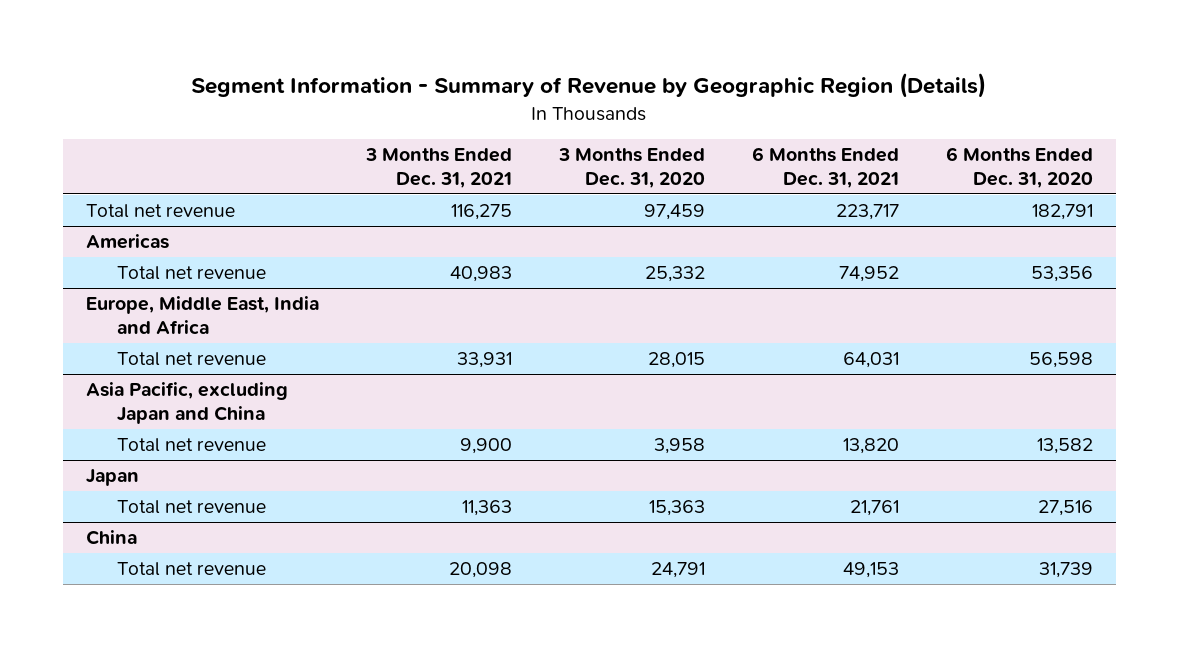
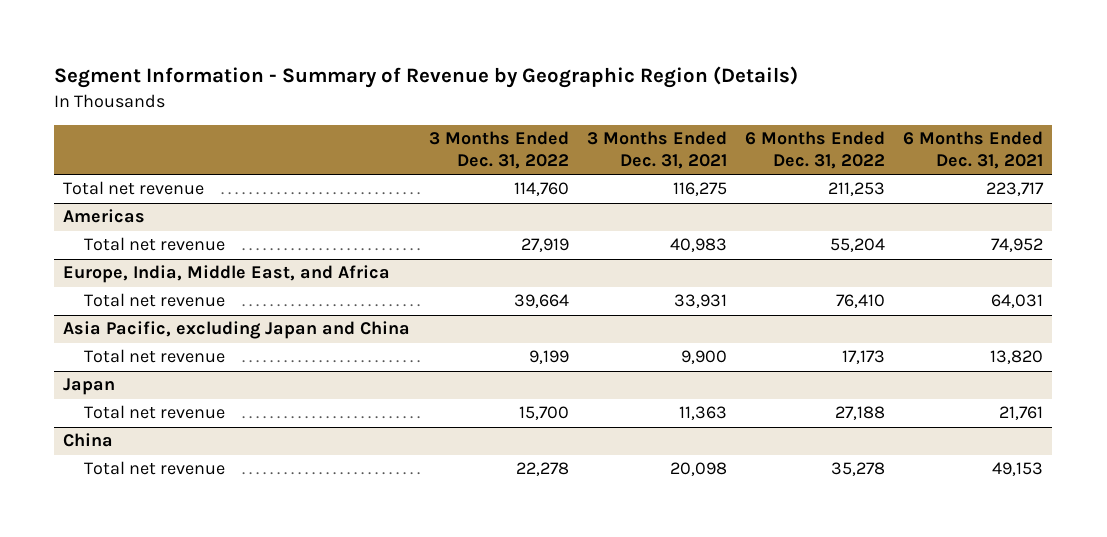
- | 3 Months Ended Dec. 31, 2021 | 3 Months Ended Dec. 31, 2020 | 6 Months Ended Dec. 31, 2021 | 6 Months Ended Dec. 31, 2020
+ | 3 Months Ended Dec. 31, 2022 | 3 Months Ended Dec. 31, 2021 | 6 Months Ended Dec. 31, 2022 | 6 Months Ended Dec. 31, 2021
- Europe, Middle East, India and Africa
+ Europe, India, Middle East, and Africa

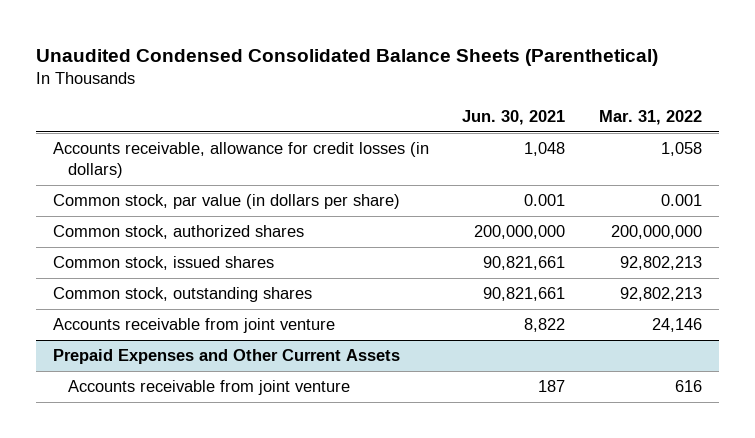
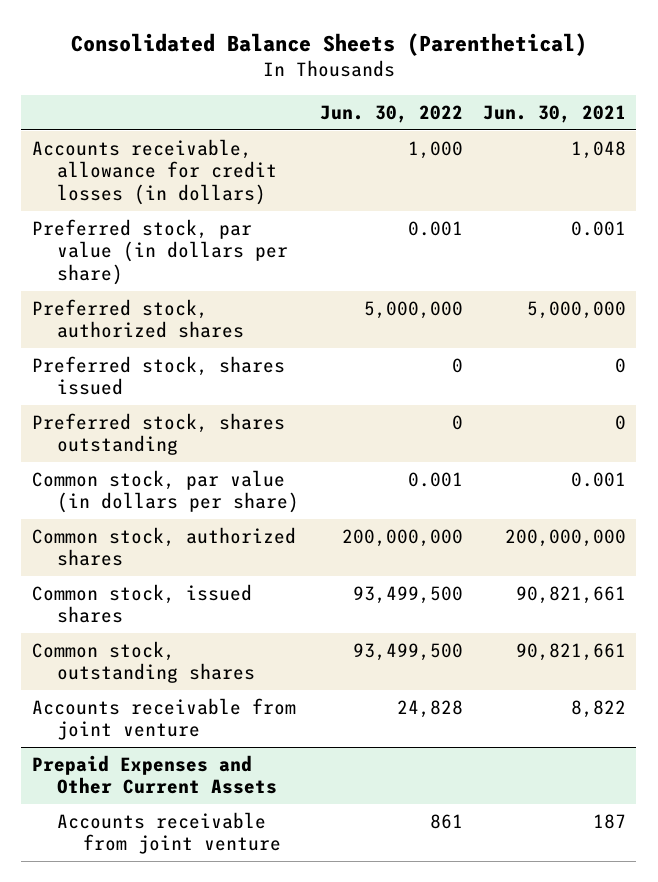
- Unaudited Condensed Consolidated Balance Sheets (Parenthetical)
+ Consolidated Balance Sheets (Parenthetical)
- | Jun. 30, 2021 | Mar. 31, 2022
+ | Jun. 30, 2022 | Jun. 30, 2021
+ Preferred stock, par value (in dollars per share) | 0.001 | 0.001
+ Preferred stock, authorized shares | 5,000,000 | 5,000,000
+ Preferred stock, shares issued | 0 | 0
+ Preferred stock, shares outstanding | 0 | 0

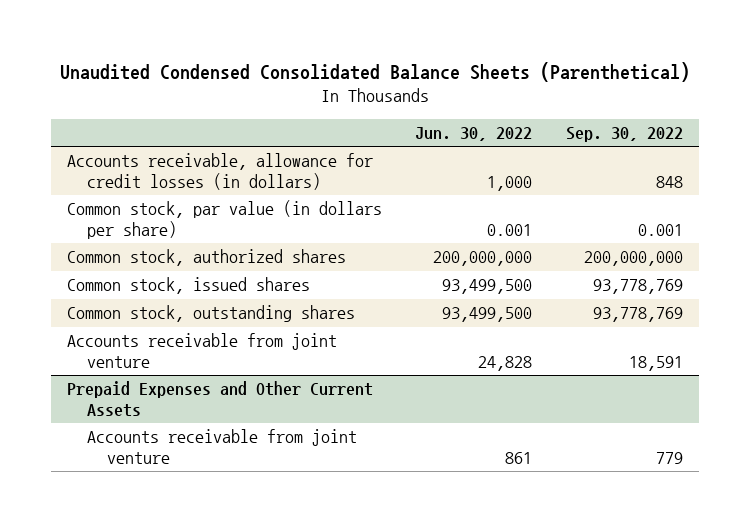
- Consolidated Balance Sheets (Parenthetical)
+ Unaudited Condensed Consolidated Balance Sheets (Parenthetical)
- | Jun. 30, 2022 | Jun. 30, 2021
+ | Jun. 30, 2022 | Sep. 30, 2022
- Preferred stock, par value (in dollars per share) | 0.001 | 0.001
- Preferred stock, authorized shares | 5,000,000 | 5,000,000
- Preferred stock, shares issued | 0 | 0
- Preferred stock, shares outstanding | 0 | 0

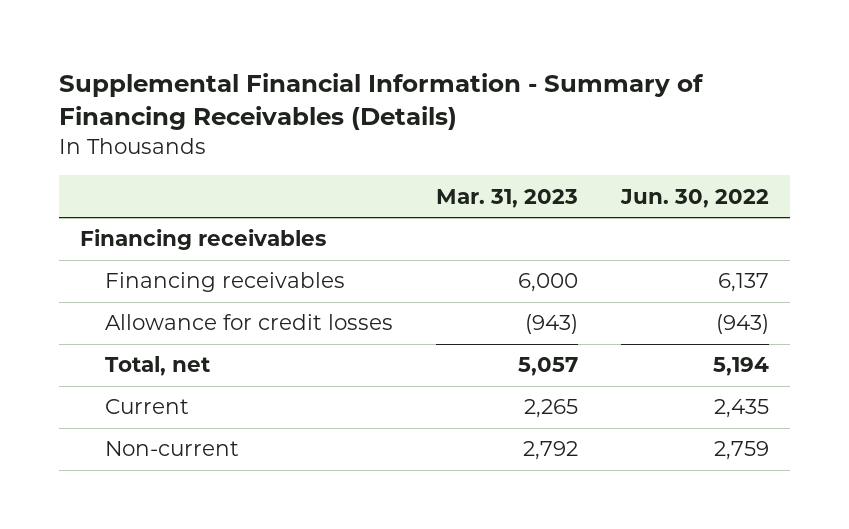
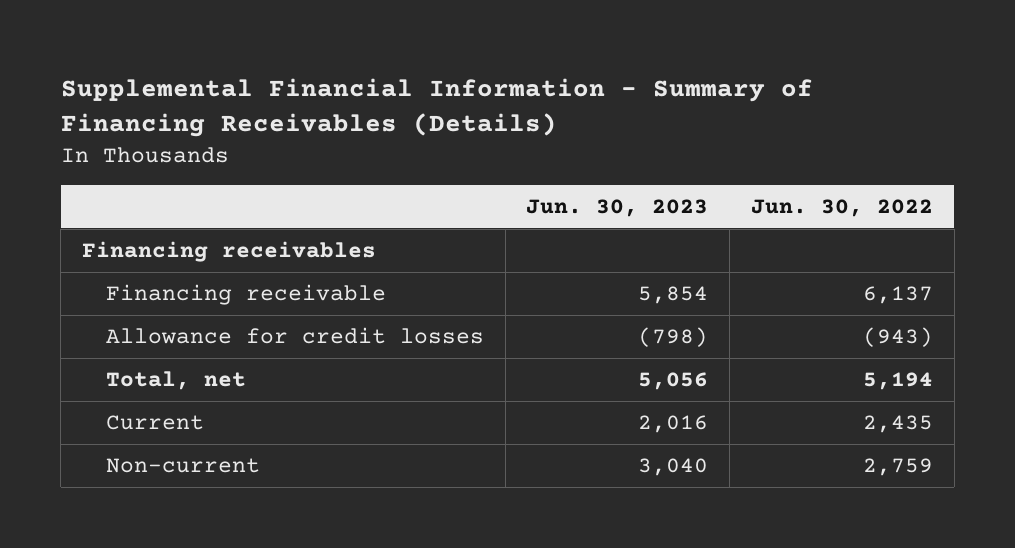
- | Mar. 31, 2023 | Jun. 30, 2022
+ | Jun. 30, 2023 | Jun. 30, 2022
- Financing receivables | 6,000 | 6,137
+ Financing receivable | 5,854 | 6,137

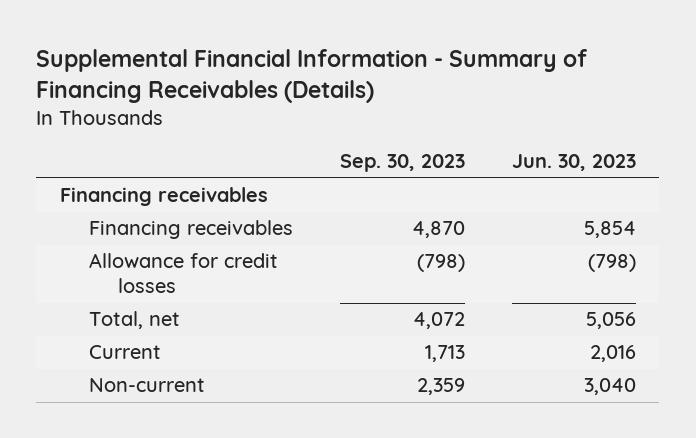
- | Jun. 30, 2023 | Jun. 30, 2022
+ | Sep. 30, 2023 | Jun. 30, 2023
- Financing receivable | 5,854 | 6,137
+ Financing receivables | 4,870 | 5,854

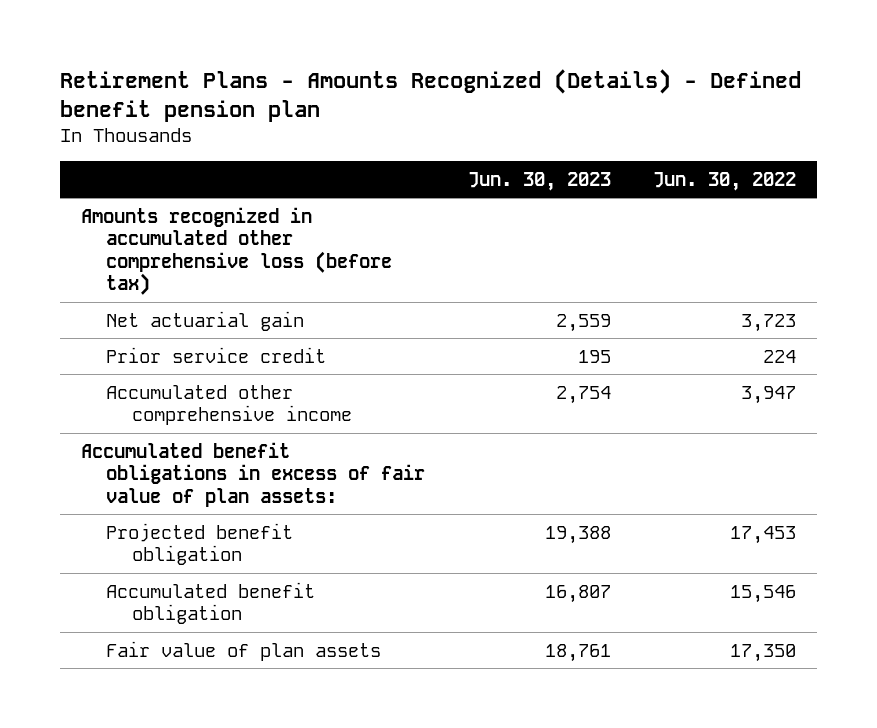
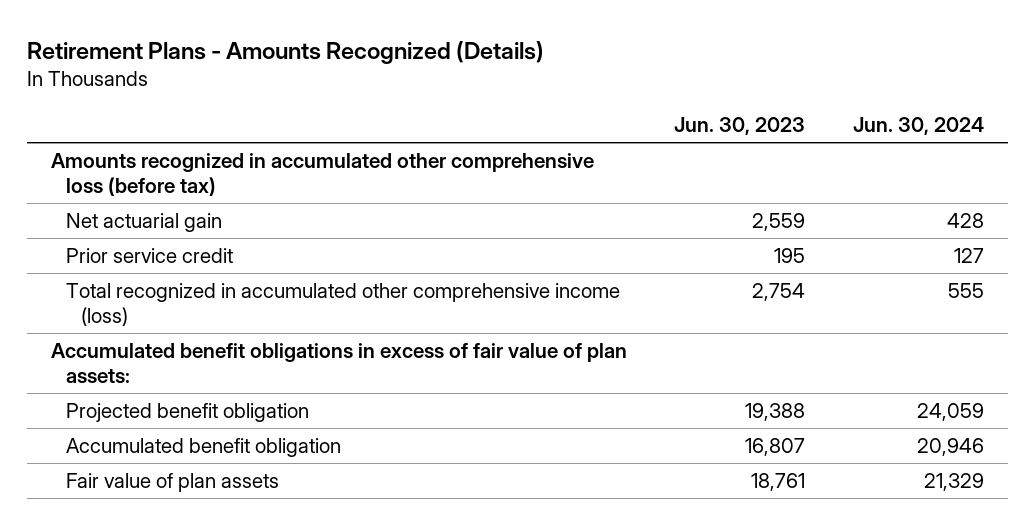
- Retirement Plans - Amounts Recognized (Details) - Defined benefit pension plan
+ Retirement Plans - Amounts Recognized (Details)
- | Jun. 30, 2023 | Jun. 30, 2022
+ | Jun. 30, 2023 | Jun. 30, 2024
- Accumulated other comprehensive income | 2,754 | 3,947
+ Total recognized in accumulated other comprehensive income (loss) | 2,754 | 555

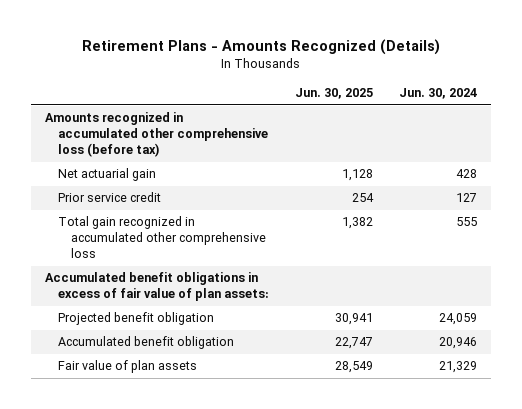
- | Jun. 30, 2023 | Jun. 30, 2024
+ | Jun. 30, 2025 | Jun. 30, 2024
- Total recognized in accumulated other comprehensive income (loss) | 2,754 | 555
+ Total gain recognized in accumulated other comprehensive loss | 1,382 | 555

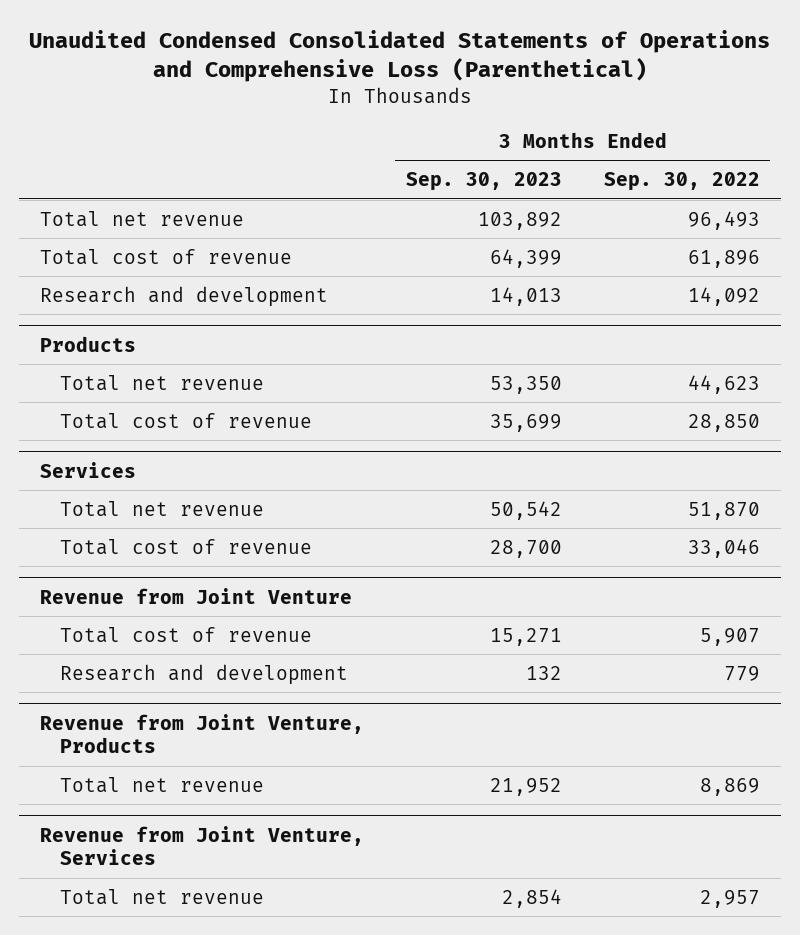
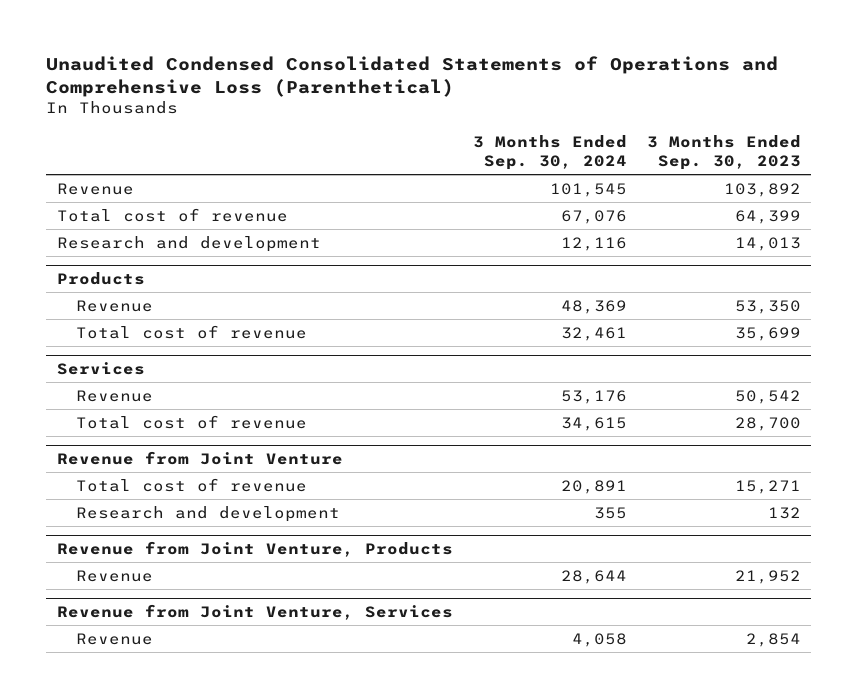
- | 3 Months Ended Sep. 30, 2023 | 3 Months Ended Sep. 30, 2022
+ | 3 Months Ended Sep. 30, 2024 | 3 Months Ended Sep. 30, 2023
- Total net revenue | 103,892 | 96,493
+ Revenue | 101,545 | 103,892
@ Products
- Total net revenue | 53,350 | 44,623
+ Revenue | 48,369 | 53,350
@ Services
- Total net revenue | 50,542 | 51,870
+ Revenue | 53,176 | 50,542
@ Revenue from Joint Venture, Products
- Total net revenue | 21,952 | 8,869
+ Revenue | 28,644 | 21,952
@ Revenue from Joint Venture, Services
- Total net revenue | 2,854 | 2,957
+ Revenue | 4,058 | 2,854

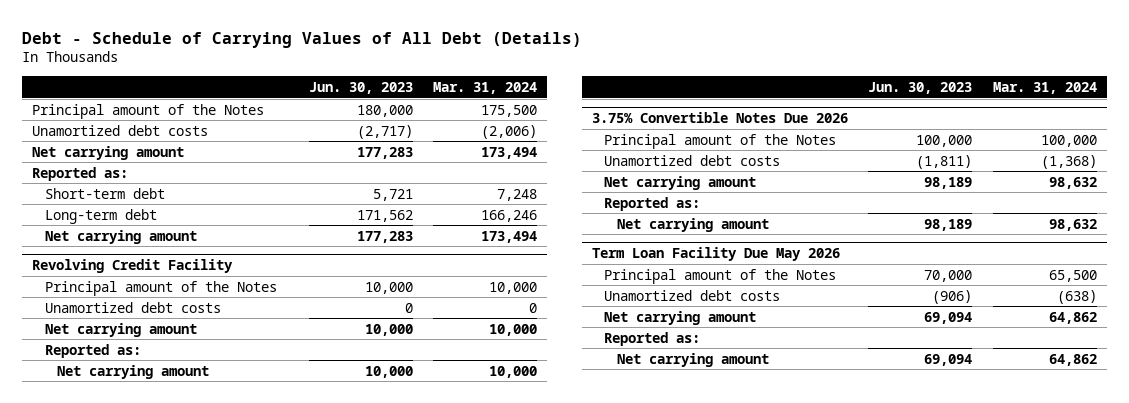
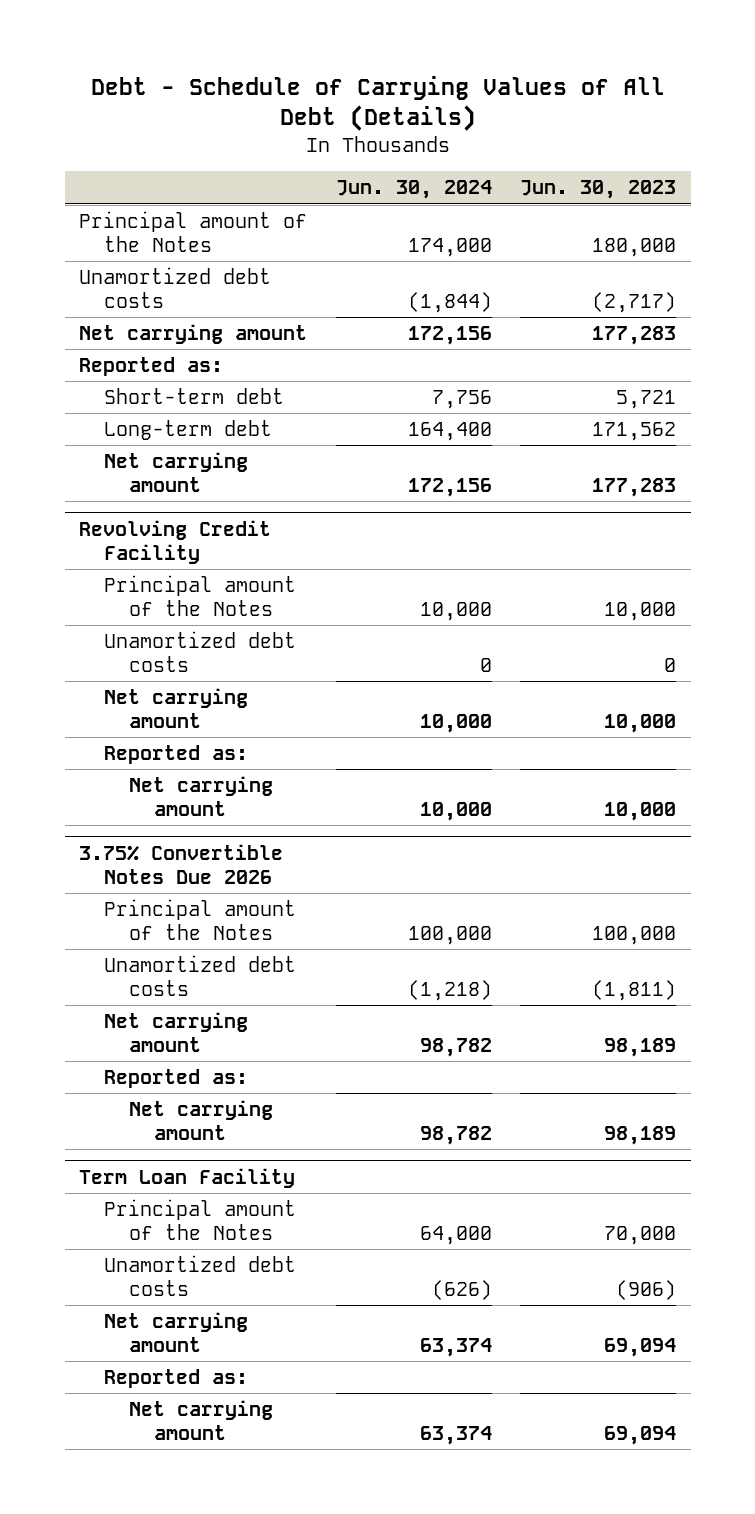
- | Jun. 30, 2023 | Mar. 31, 2024
+ | Jun. 30, 2024 | Jun. 30, 2023
- Term Loan Facility Due May 2026
+ Term Loan Facility

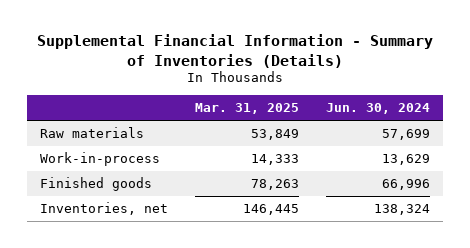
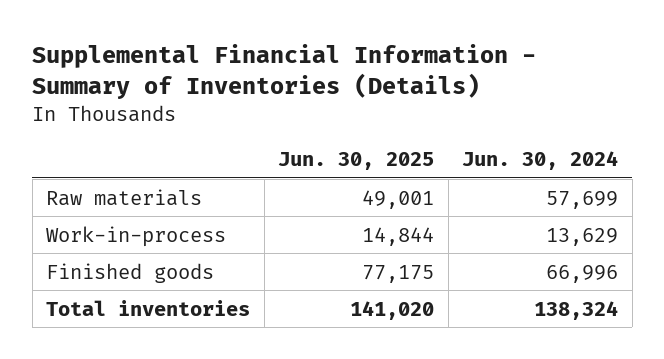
- | Mar. 31, 2025 | Jun. 30, 2024
+ | Jun. 30, 2025 | Jun. 30, 2024
- Inventories, net | 146,445 | 138,324
+ Total inventories | 141,020 | 138,324

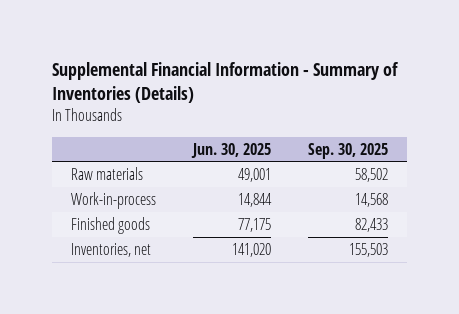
- | Jun. 30, 2025 | Jun. 30, 2024
+ | Jun. 30, 2025 | Sep. 30, 2025
- Total inventories | 141,020 | 138,324
+ Inventories, net | 141,020 | 155,503

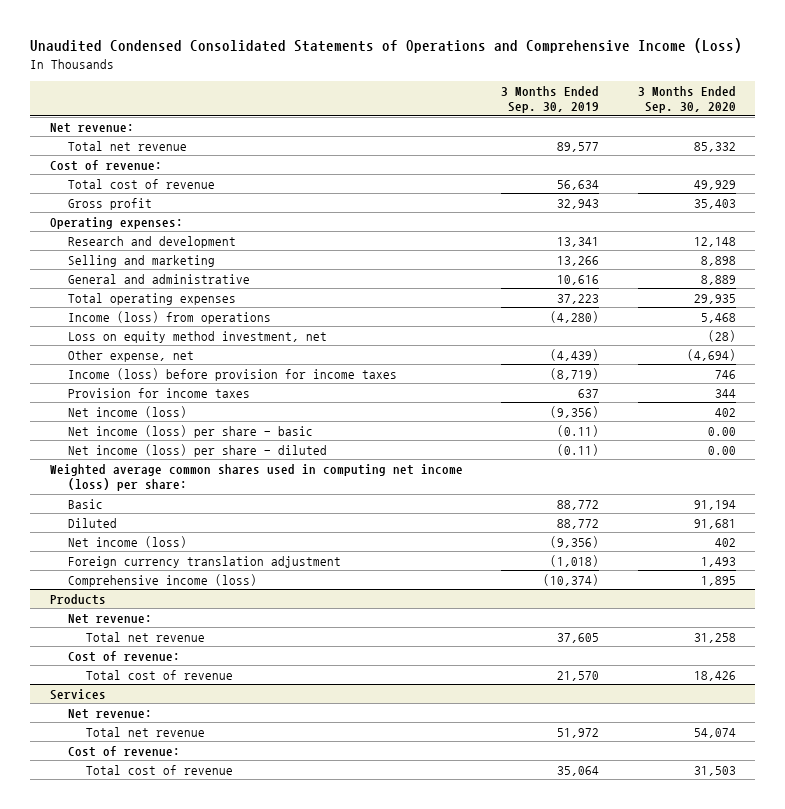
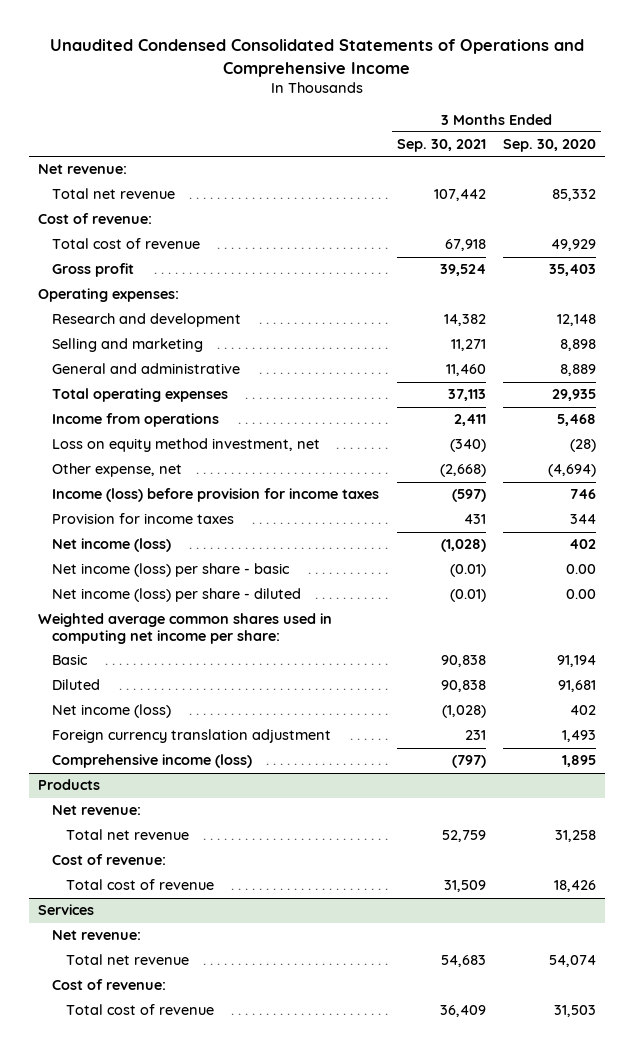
- Unaudited Condensed Consolidated Statements of Operations and Comprehensive Income (Loss)
+ Unaudited Condensed Consolidated Statements of Operations and Comprehensive Income
- | 3 Months Ended Sep. 30, 2019 | 3 Months Ended Sep. 30, 2020
+ | 3 Months Ended Sep. 30, 2021 | 3 Months Ended Sep. 30, 2020
- Income (loss) from operations | (4,280) | 5,468
+ Income from operations | 2,411 | 5,468
- Weighted average common shares used in computing net income (loss) per share:
+ Weighted average common shares used in computing net income per share:

